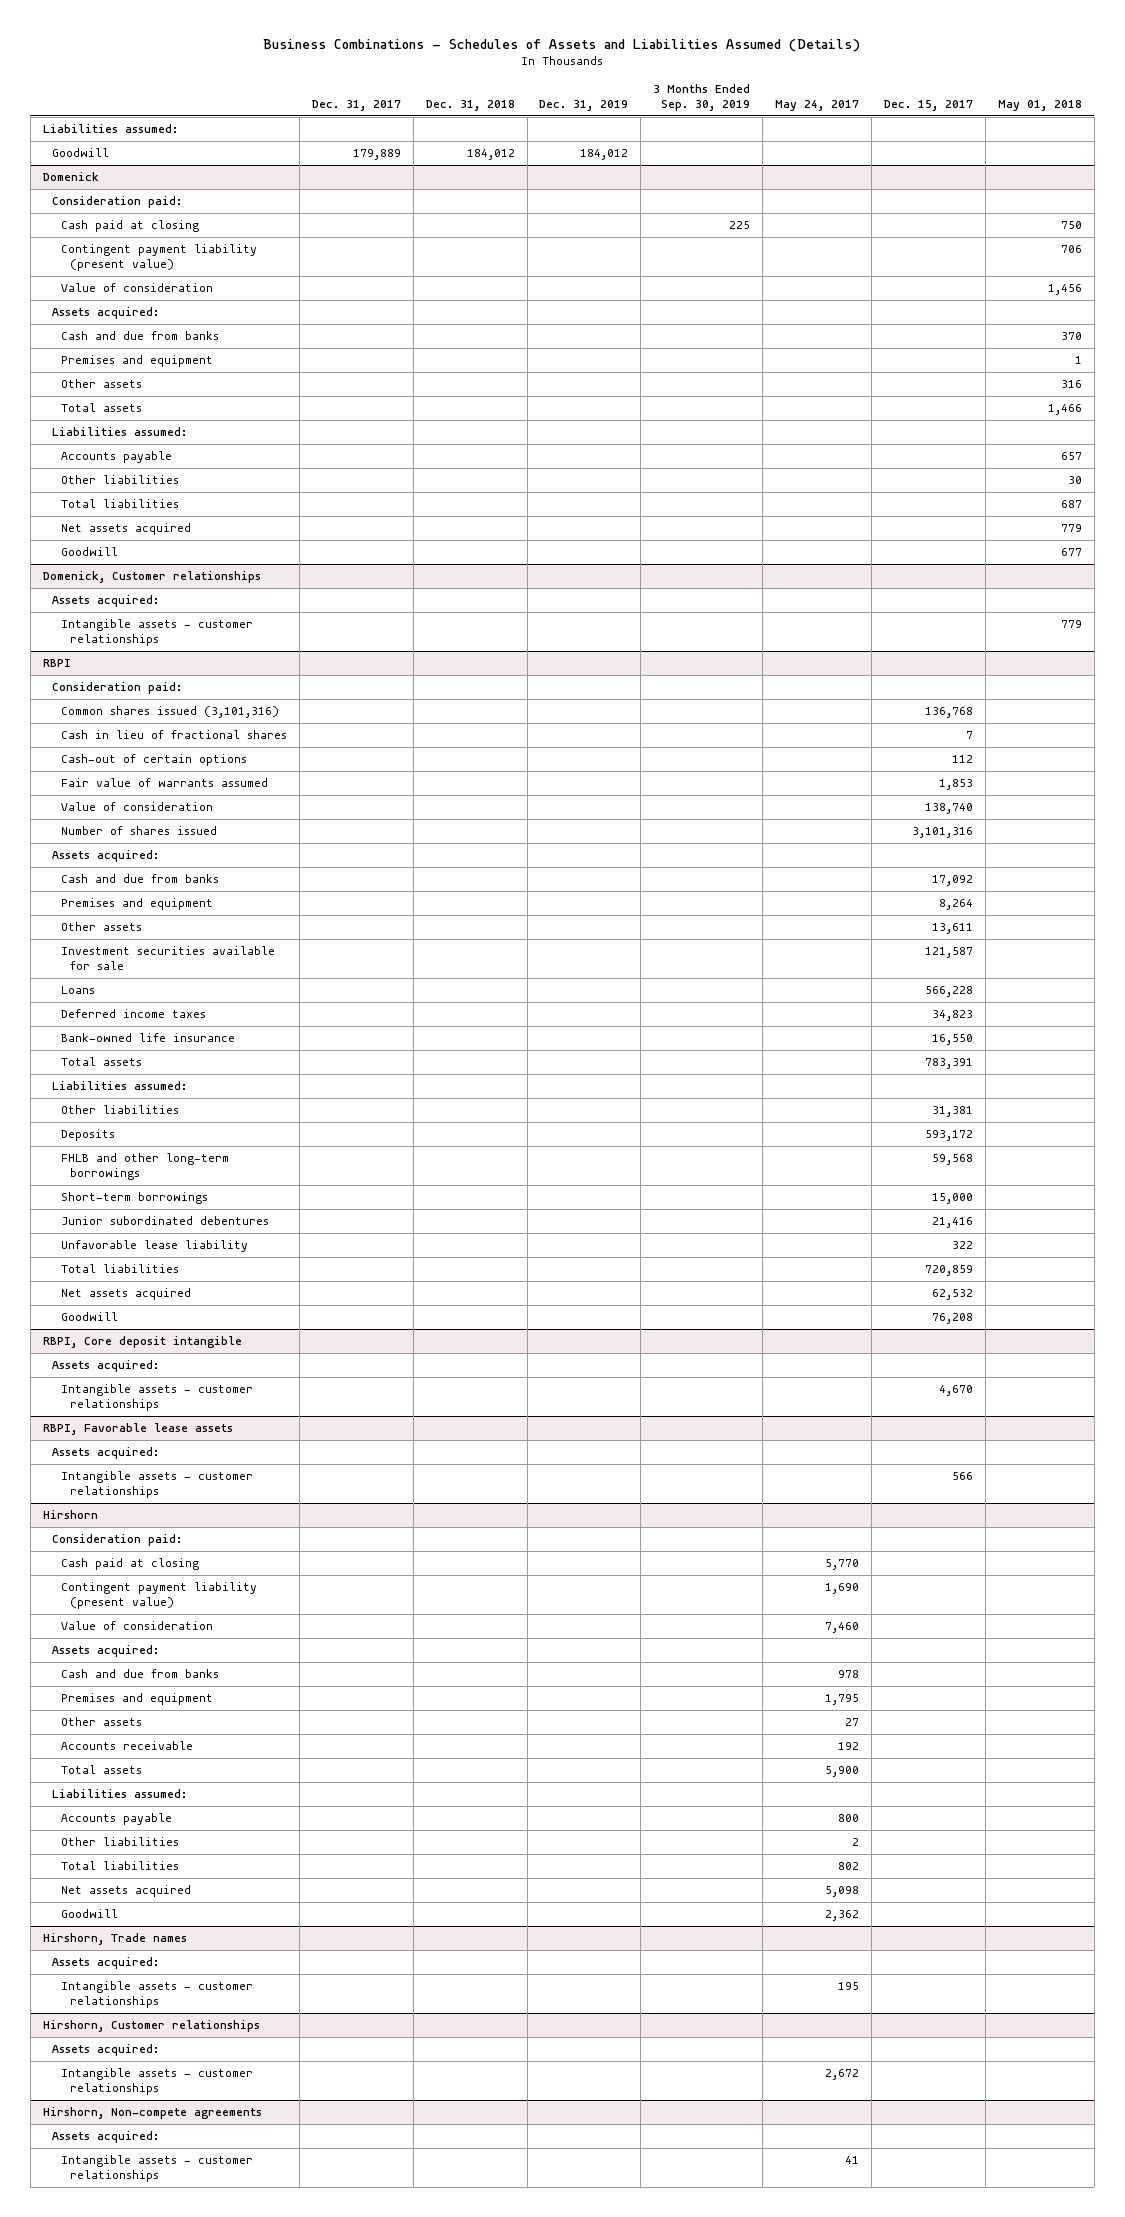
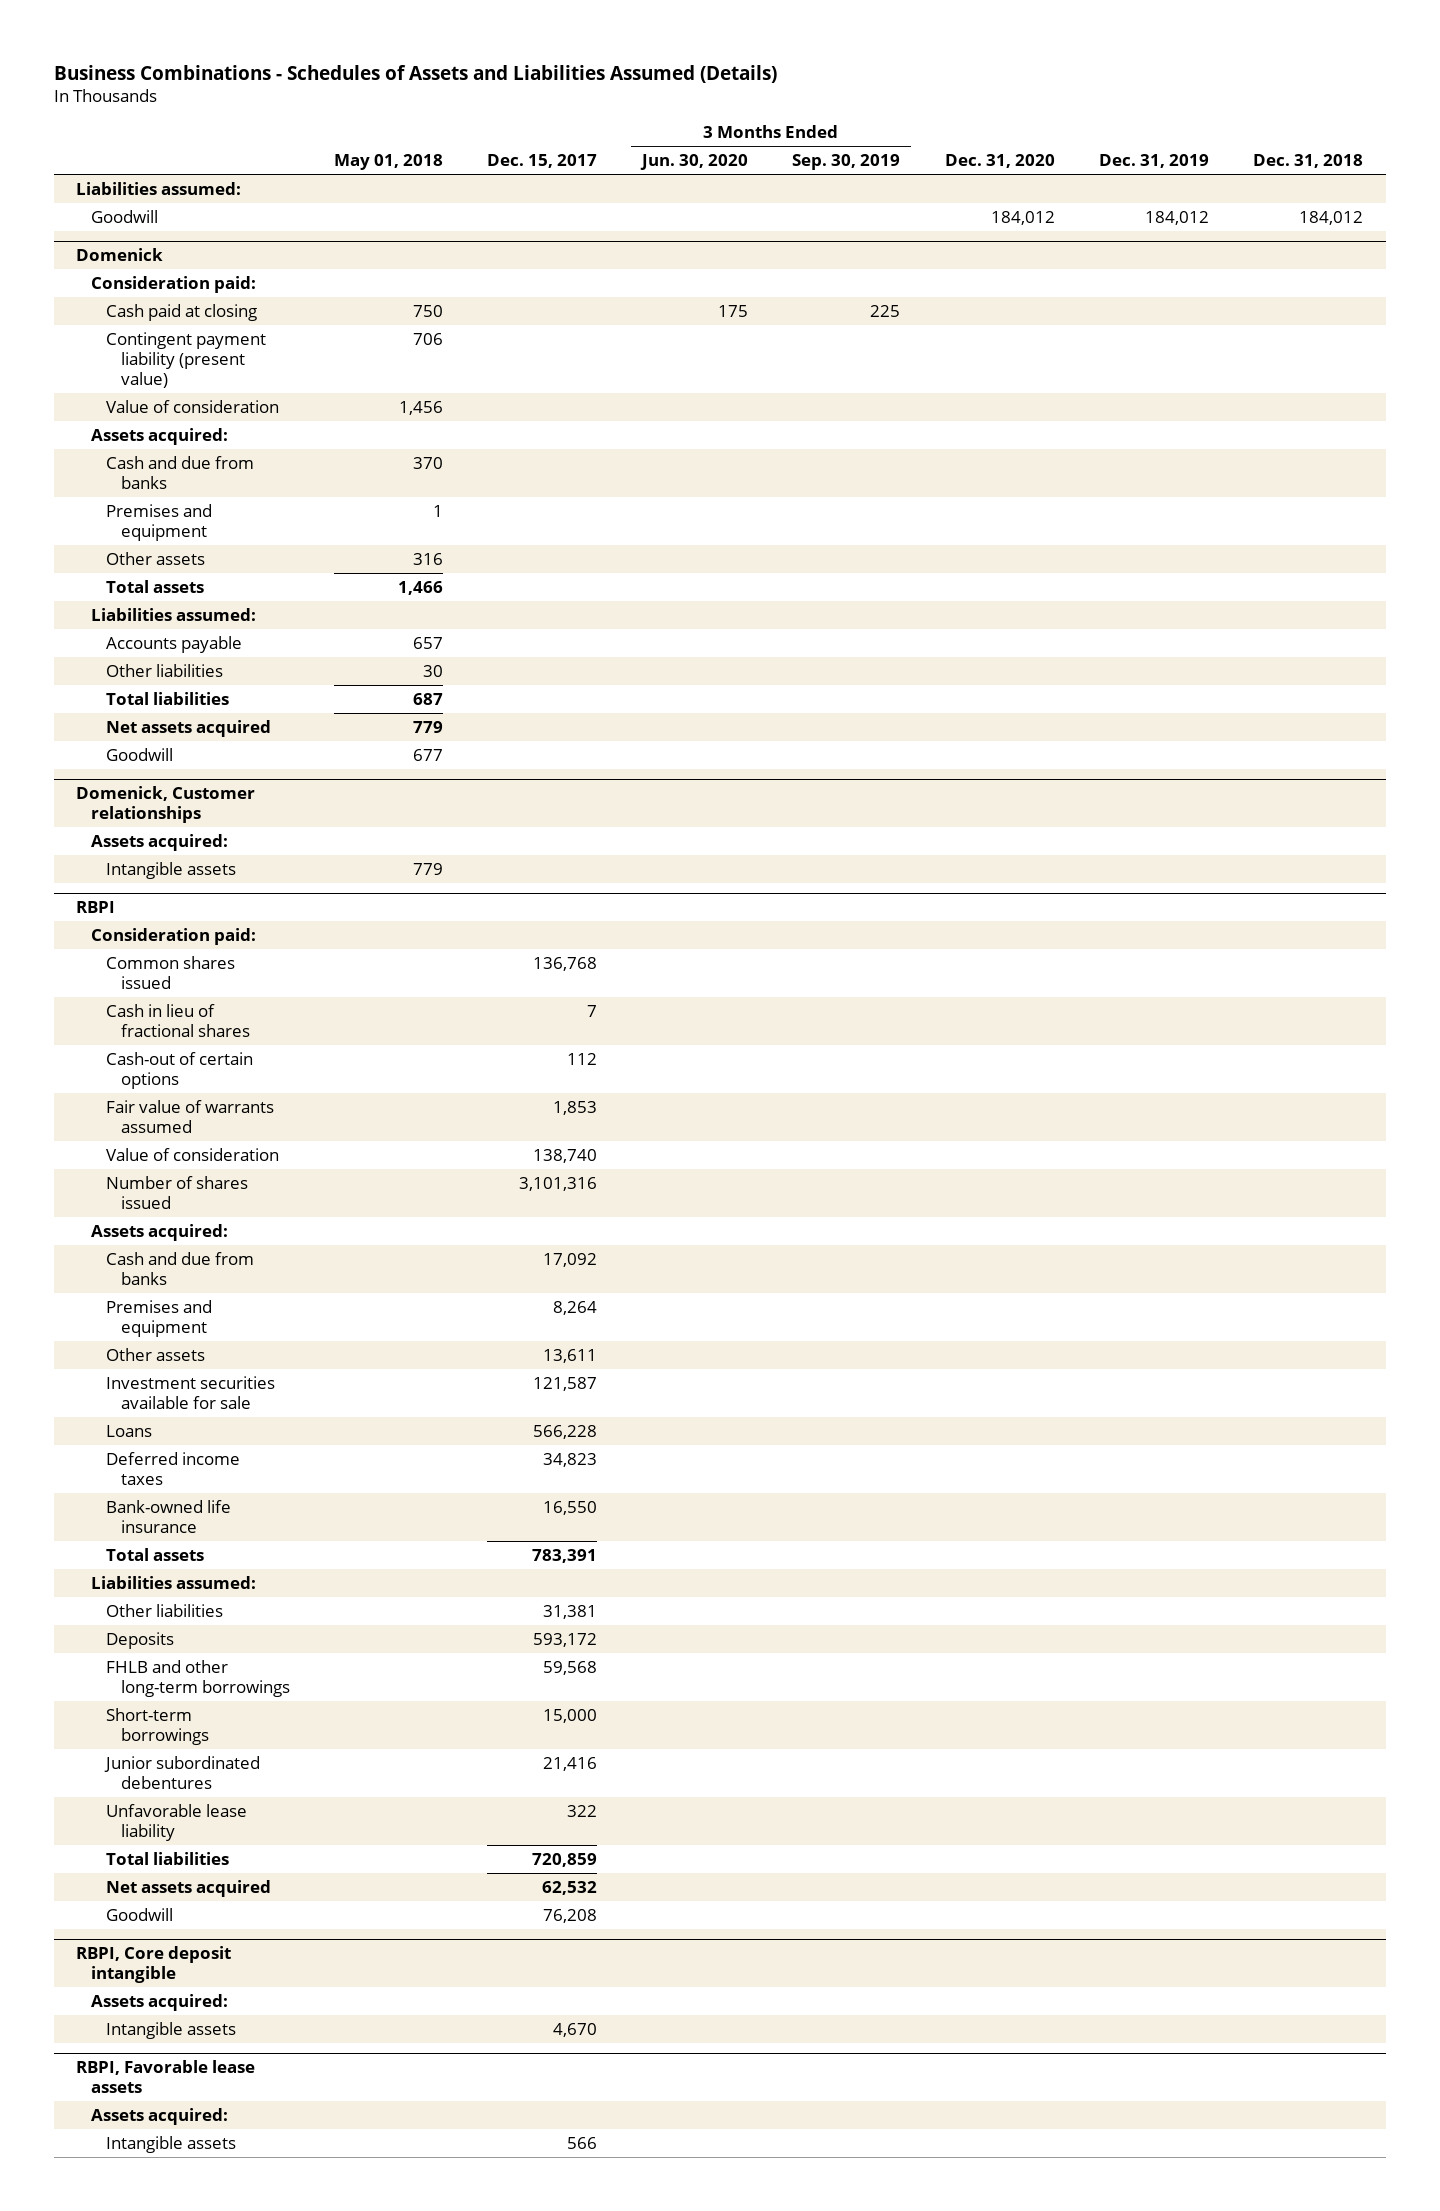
- | Dec. 31, 2017 | Dec. 31, 2018 | Dec. 31, 2019 | 3 Months Ended Sep. 30, 2019 | May 24, 2017 | Dec. 15, 2017 | May 01, 2018
+ | May 01, 2018 | Dec. 15, 2017 | 3 Months Ended Jun. 30, 2020 | 3 Months Ended Sep. 30, 2019 | Dec. 31, 2020 | Dec. 31, 2019 | Dec. 31, 2018
@ Domenick, Customer relationships
- Intangible assets - customer relationships | | | | | | | 779
+ Intangible assets | 779 | | | | | |
@ RBPI
- Common shares issued (3,101,316) | | | | | | 136,768 |
+ Common shares issued | | 136,768 | | | | |
@ RBPI, Core deposit intangible
- Intangible assets - customer relationships | | | | | | 4,670 |
+ Intangible assets | | 4,670 | | | | |
@ RBPI, Favorable lease assets
- Intangible assets - customer relationships | | | | | | 566 |
- Hirshorn
- Consideration paid:
- Cash paid at closing | | | | | 5,770 | |
- Contingent payment liability (present value) | | | | | 1,690 | |
- Value of consideration | | | | | 7,460 | |
- Assets acquired:
- Cash and due from banks | | | | | 978 | |
- Premises and equipment | | | | | 1,795 | |
- Other assets | | | | | 27 | |
- Accounts receivable | | | | | 192 | |
- Total assets | | | | | 5,900 | |
- Liabilities assumed:
- Accounts payable | | | | | 800 | |
- Other liabilities | | | | | 2 | |
- Total liabilities | | | | | 802 | |
- Net assets acquired | | | | | 5,098 | |
- Goodwill | | | | | 2,362 | |
- Hirshorn, Trade names
- Assets acquired:
- Intangible assets - customer relationships | | | | | 195 | |
- Hirshorn, Customer relationships
- Assets acquired:
- Intangible assets - customer relationships | | | | | 2,672 | |
- Hirshorn, Non-compete agreements
- Assets acquired:
- Intangible assets - customer relationships | | | | | 41 | |
@ RBPI, Favorable lease assets
+ Intangible assets | | 566 | | | | |

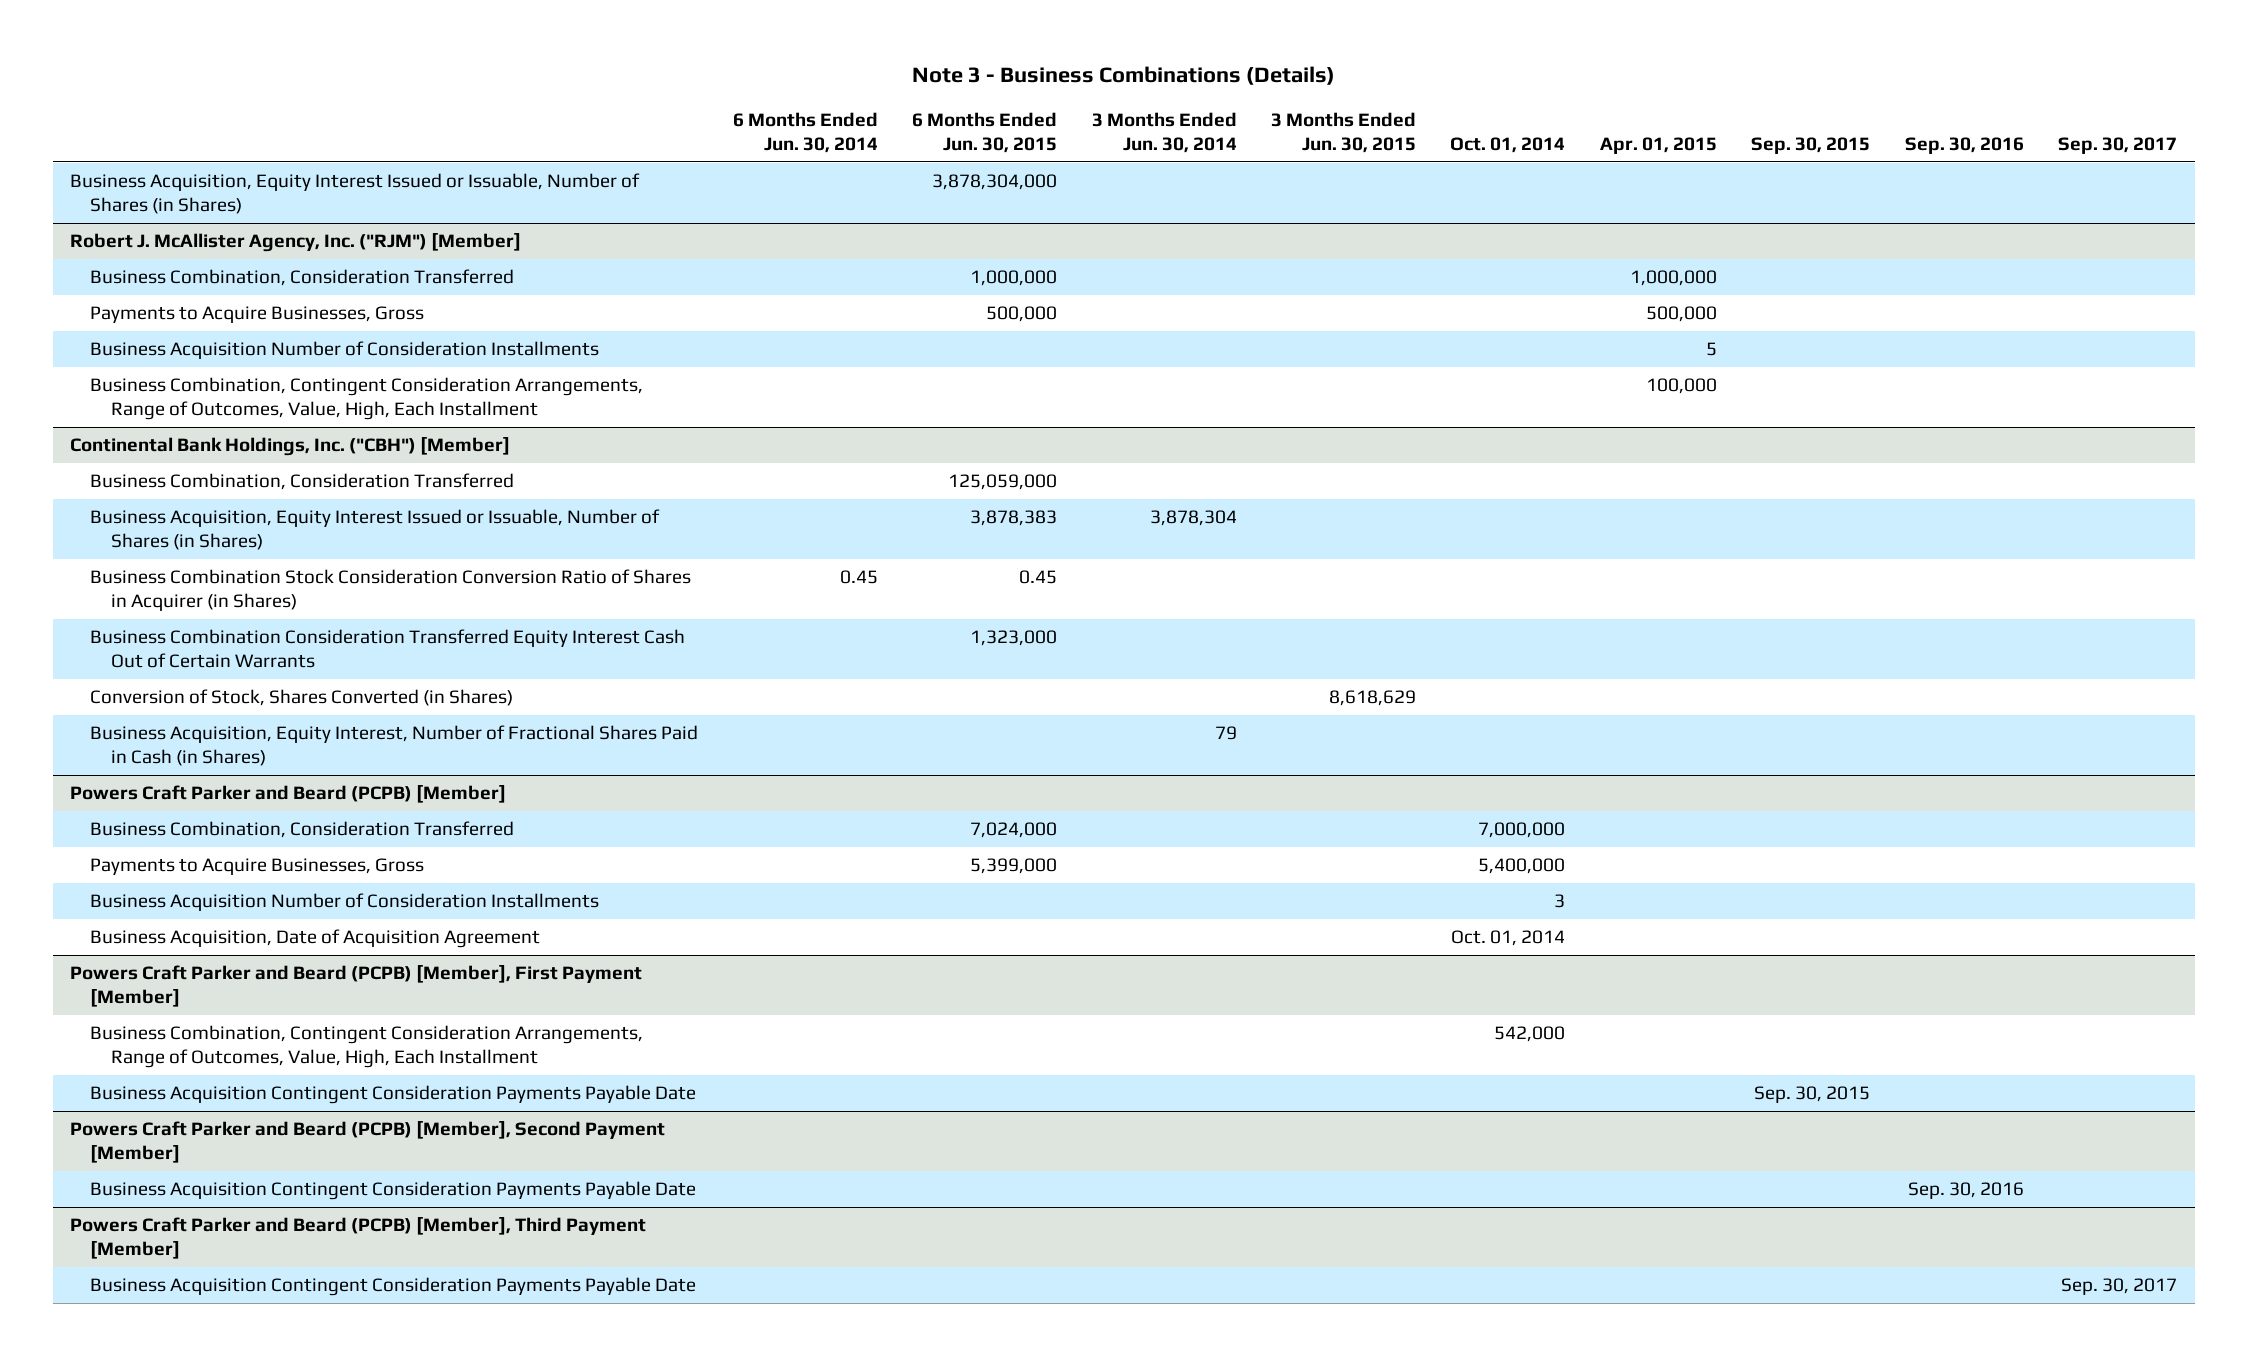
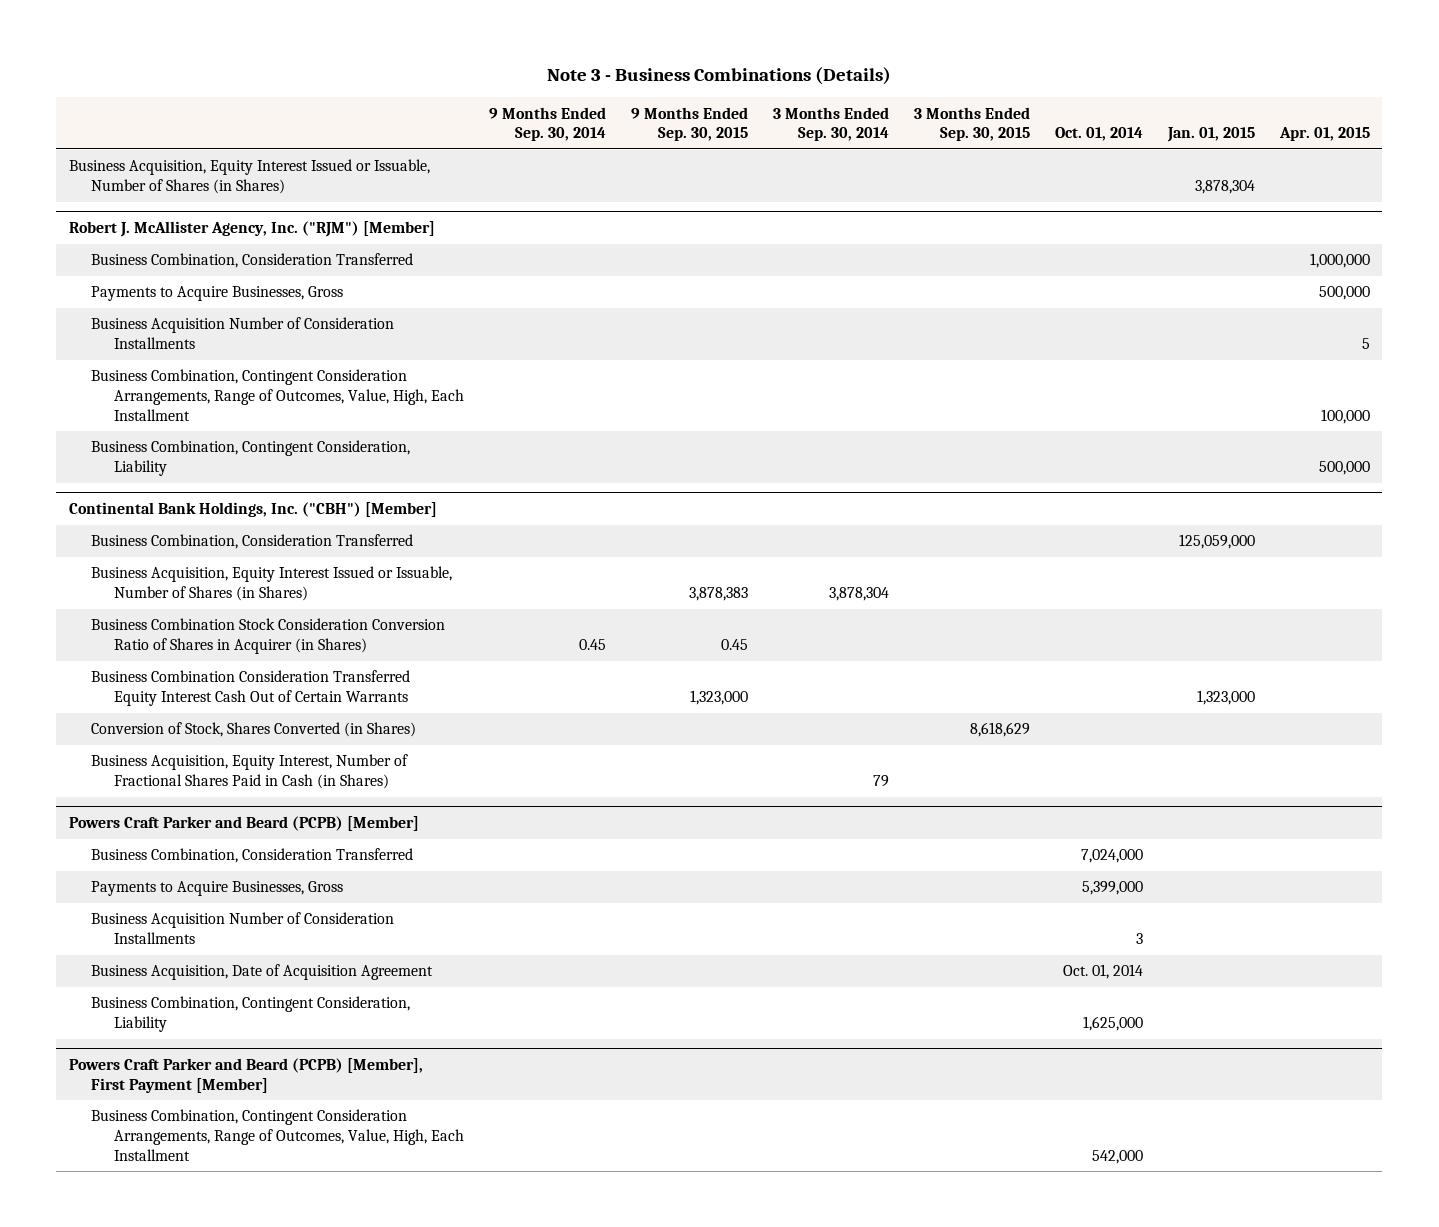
- | 6 Months Ended Jun. 30, 2014 | 6 Months Ended Jun. 30, 2015 | 3 Months Ended Jun. 30, 2014 | 3 Months Ended Jun. 30, 2015 | Oct. 01, 2014 | Apr. 01, 2015 | Sep. 30, 2015 | Sep. 30, 2016 | Sep. 30, 2017
+ | 9 Months Ended Sep. 30, 2014 | 9 Months Ended Sep. 30, 2015 | 3 Months Ended Sep. 30, 2014 | 3 Months Ended Sep. 30, 2015 | Oct. 01, 2014 | Jan. 01, 2015 | Apr. 01, 2015
@ Robert J. McAllister Agency, Inc. ("RJM") [Member]
+ Business Combination, Contingent Consideration, Liability | | | | | | | 500,000
@ Powers Craft Parker and Beard (PCPB) [Member]
- Business Combination, Consideration Transferred | | 7,024,000 | | | 7,000,000 | | | |
- Payments to Acquire Businesses, Gross | | 5,399,000 | | | 5,400,000 | | | |
+ Business Combination, Consideration Transferred | | | | | 7,024,000 | |
+ Payments to Acquire Businesses, Gross | | | | | 5,399,000 | |
+ Business Combination, Contingent Consideration, Liability | | | | | 1,625,000 | |
@ Powers Craft Parker and Beard (PCPB) [Member], First Payment [Member]
- Business Acquisition Contingent Consideration Payments Payable Date | | | | | | | Sep. 30, 2015 | |
- Powers Craft Parker and Beard (PCPB) [Member], Second Payment [Member]
- Business Acquisition Contingent Consideration Payments Payable Date | | | | | | | | Sep. 30, 2016 |
- Powers Craft Parker and Beard (PCPB) [Member], Third Payment [Member]
- Business Acquisition Contingent Consideration Payments Payable Date | | | | | | | | | Sep. 30, 2017

